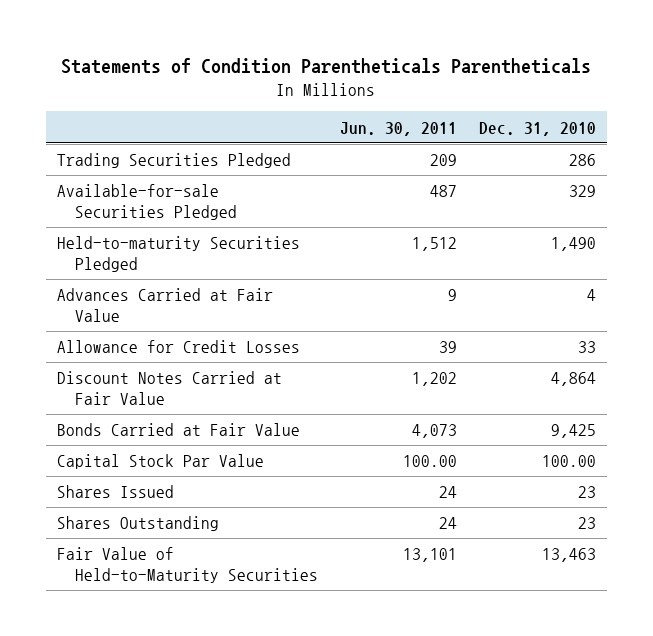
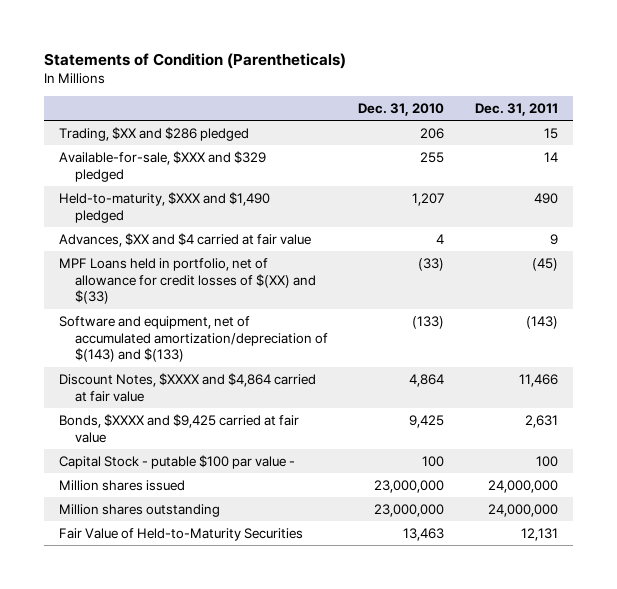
- Statements of Condition Parentheticals Parentheticals
+ Statements of Condition (Parentheticals)
- | Jun. 30, 2011 | Dec. 31, 2010
+ | Dec. 31, 2010 | Dec. 31, 2011
- Trading Securities Pledged | 209 | 286
- Available-for-sale Securities Pledged | 487 | 329
- Held-to-maturity Securities Pledged | 1,512 | 1,490
- Advances Carried at Fair Value | 9 | 4
- Allowance for Credit Losses | 39 | 33
- Discount Notes Carried at Fair Value | 1,202 | 4,864
- Bonds Carried at Fair Value | 4,073 | 9,425
- Capital Stock Par Value | 100.00 | 100.00
- Shares Issued | 24 | 23
- Shares Outstanding | 24 | 23
+ Trading, $XX and $286 pledged | 206 | 15
+ Available-for-sale, $XXX and $329 pledged | 255 | 14
+ Held-to-maturity, $XXX and $1,490 pledged | 1,207 | 490
+ Advances, $XX and $4 carried at fair value | 4 | 9
+ MPF Loans held in portfolio, net of allowance for credit losses of $(XX) and $(33) | (33) | (45)
+ Software and equipment, net of accumulated amortization/depreciation of $(143) and $(133) | (133) | (143)
+ Discount Notes, $XXXX and $4,864 carried at fair value | 4,864 | 11,466
+ Bonds, $XXXX and $9,425 carried at fair value | 9,425 | 2,631
+ Capital Stock - putable $100 par value - | 100 | 100
+ Million shares issued | 23,000,000 | 24,000,000
+ Million shares outstanding | 23,000,000 | 24,000,000

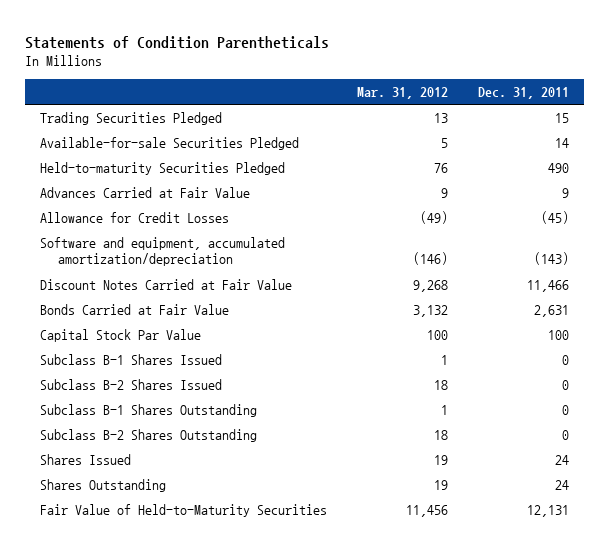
- Statements of Condition (Parentheticals)
+ Statements of Condition Parentheticals
- | Dec. 31, 2010 | Dec. 31, 2011
+ | Mar. 31, 2012 | Dec. 31, 2011
- Trading, $XX and $286 pledged | 206 | 15
- Available-for-sale, $XXX and $329 pledged | 255 | 14
- Held-to-maturity, $XXX and $1,490 pledged | 1,207 | 490
- Advances, $XX and $4 carried at fair value | 4 | 9
- MPF Loans held in portfolio, net of allowance for credit losses of $(XX) and $(33) | (33) | (45)
- Software and equipment, net of accumulated amortization/depreciation of $(143) and $(133) | (133) | (143)
- Discount Notes, $XXXX and $4,864 carried at fair value | 4,864 | 11,466
- Bonds, $XXXX and $9,425 carried at fair value | 9,425 | 2,631
- Capital Stock - putable $100 par value - | 100 | 100
- Million shares issued | 23,000,000 | 24,000,000
- Million shares outstanding | 23,000,000 | 24,000,000
+ Trading Securities Pledged | 13 | 15
+ Available-for-sale Securities Pledged | 5 | 14
+ Held-to-maturity Securities Pledged | 76 | 490
+ Advances Carried at Fair Value | 9 | 9
+ Allowance for Credit Losses | (49) | (45)
+ Software and equipment, accumulated amortization/depreciation | (146) | (143)
+ Discount Notes Carried at Fair Value | 9,268 | 11,466
+ Bonds Carried at Fair Value | 3,132 | 2,631
+ Capital Stock Par Value | 100 | 100
+ Subclass B-1 Shares Issued | 1 | 0
+ Subclass B-2 Shares Issued | 18 | 0
+ Subclass B-1 Shares Outstanding | 1 | 0
+ Subclass B-2 Shares Outstanding | 18 | 0
+ Shares Issued | 19 | 24
+ Shares Outstanding | 19 | 24

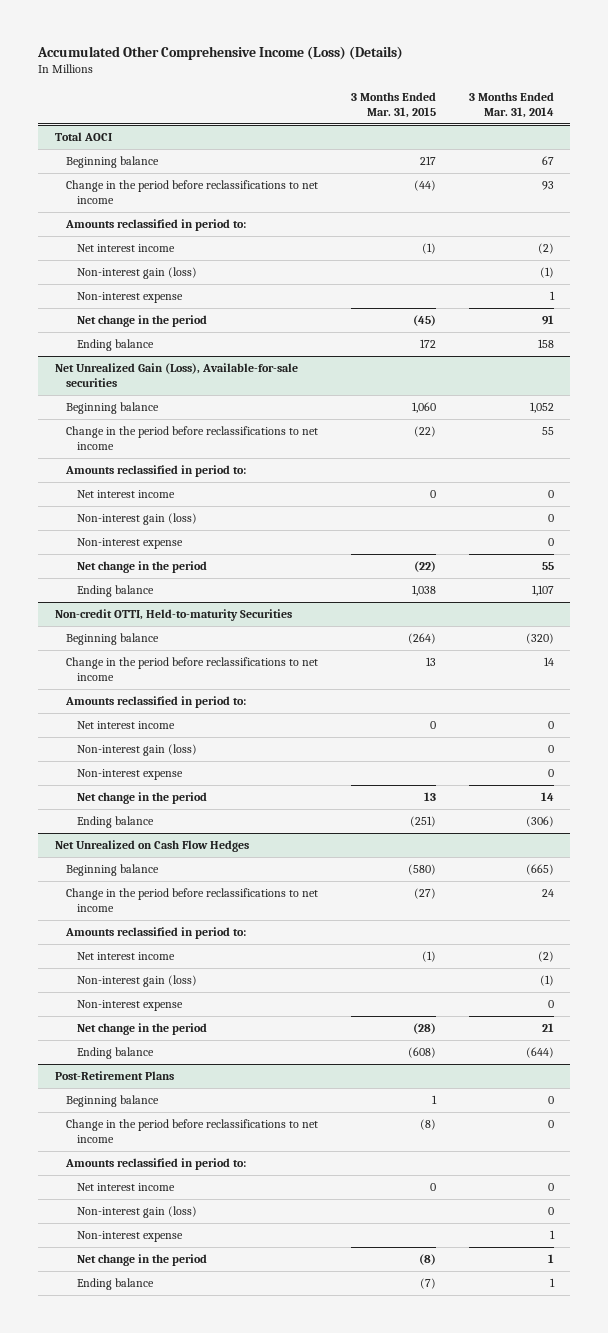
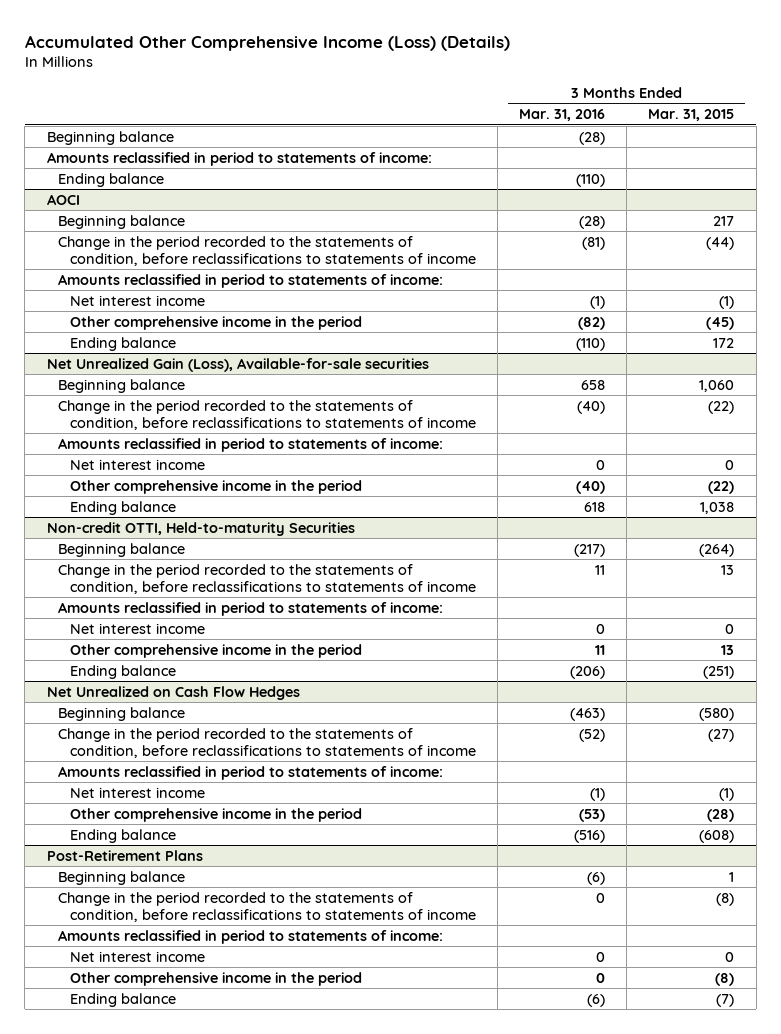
- | 3 Months Ended Mar. 31, 2015 | 3 Months Ended Mar. 31, 2014
+ | 3 Months Ended Mar. 31, 2016 | 3 Months Ended Mar. 31, 2015
- Total AOCI
+ Beginning balance | (28) |
+ Amounts reclassified in period to statements of income:
+ Ending balance | (110) |
+ AOCI
- Change in the period before reclassifications to net income | (44) | 93
- Amounts reclassified in period to:
+ Change in the period recorded to the statements of condition, before reclassifications to statements of income | (81) | (44)
+ Amounts reclassified in period to statements of income:
- Non-interest gain (loss) | | (1)
- Non-interest expense | | 1
- Net change in the period | (45) | 91
+ Other comprehensive income in the period | (82) | (45)
@ Net Unrealized Gain (Loss), Available-for-sale securities
- Change in the period before reclassifications to net income | (22) | 55
- Amounts reclassified in period to:
+ Change in the period recorded to the statements of condition, before reclassifications to statements of income | (40) | (22)
+ Amounts reclassified in period to statements of income:
- Non-interest gain (loss) | | 0
- Non-interest expense | | 0
- Net change in the period | (22) | 55
+ Other comprehensive income in the period | (40) | (22)
@ Non-credit OTTI, Held-to-maturity Securities
- Change in the period before reclassifications to net income | 13 | 14
- Amounts reclassified in period to:
+ Change in the period recorded to the statements of condition, before reclassifications to statements of income | 11 | 13
+ Amounts reclassified in period to statements of income:
- Non-interest gain (loss) | | 0
- Non-interest expense | | 0
- Net change in the period | 13 | 14
+ Other comprehensive income in the period | 11 | 13
@ Net Unrealized on Cash Flow Hedges
- Change in the period before reclassifications to net income | (27) | 24
- Amounts reclassified in period to:
+ Change in the period recorded to the statements of condition, before reclassifications to statements of income | (52) | (27)
+ Amounts reclassified in period to statements of income:
- Non-interest gain (loss) | | (1)
- Non-interest expense | | 0
- Net change in the period | (28) | 21
+ Other comprehensive income in the period | (53) | (28)
@ Post-Retirement Plans
- Change in the period before reclassifications to net income | (8) | 0
- Amounts reclassified in period to:
+ Change in the period recorded to the statements of condition, before reclassifications to statements of income | 0 | (8)
+ Amounts reclassified in period to statements of income:
- Non-interest gain (loss) | | 0
- Non-interest expense | | 1
- Net change in the period | (8) | 1
+ Other comprehensive income in the period | 0 | (8)

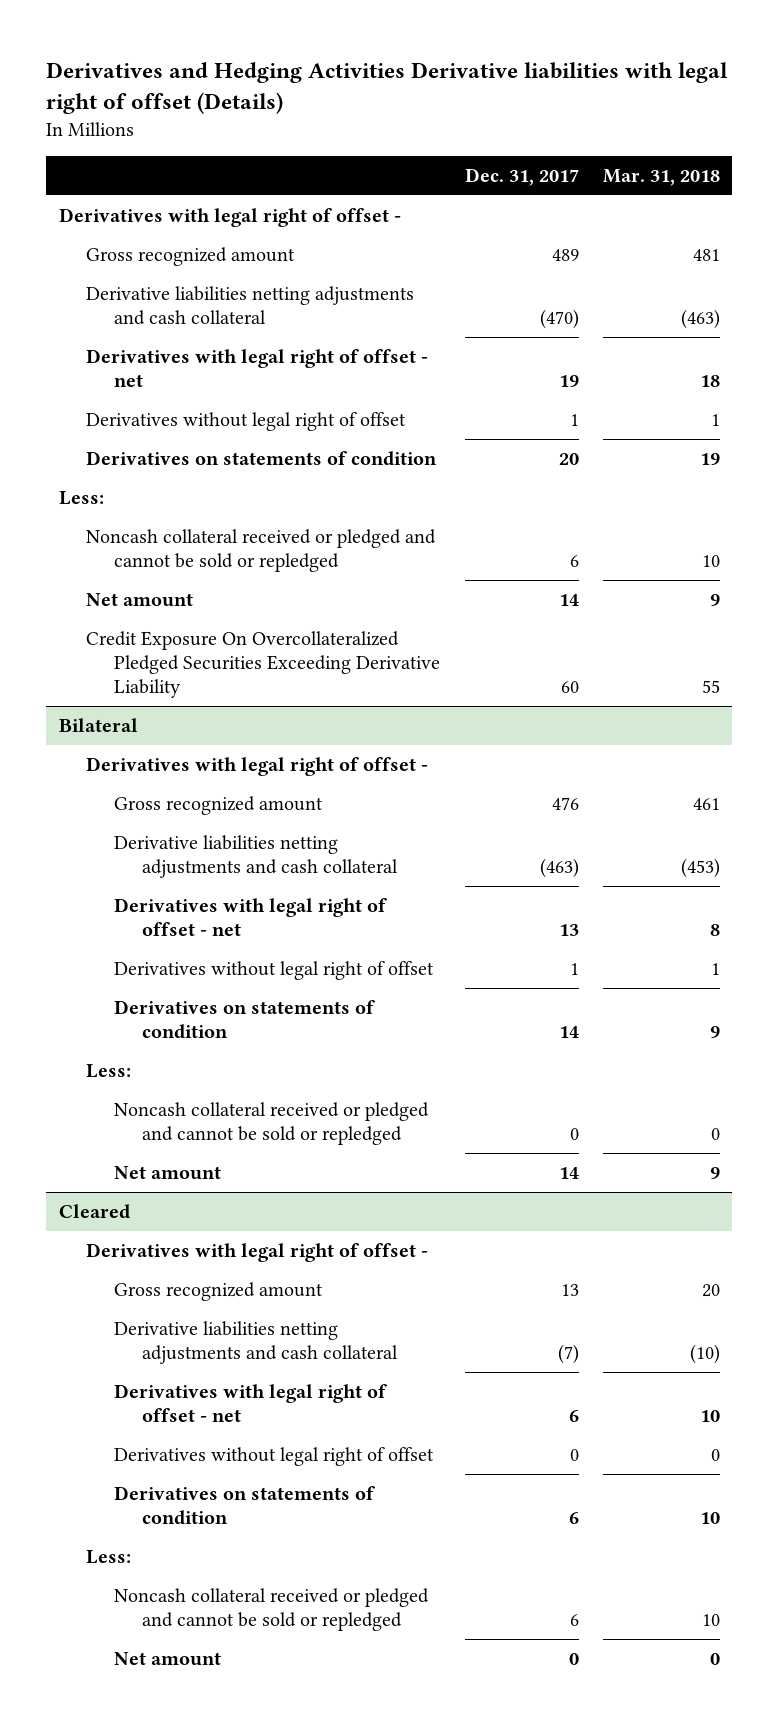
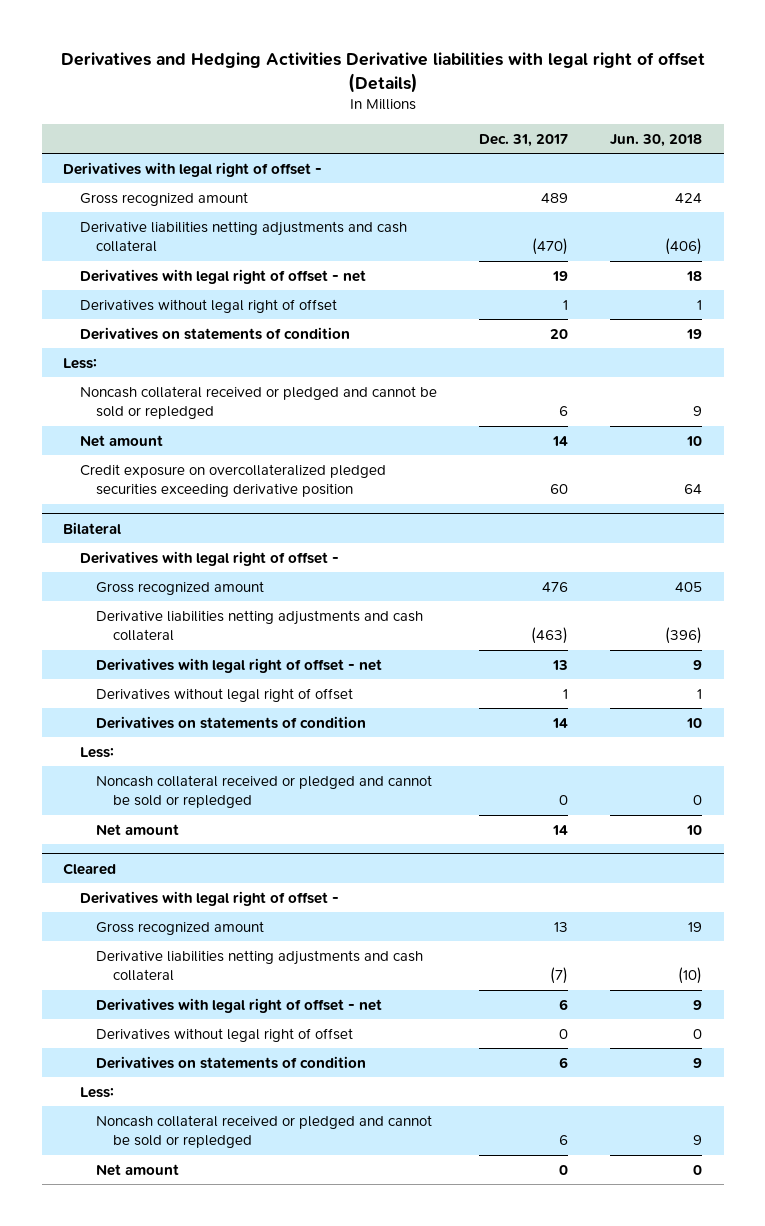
- | Dec. 31, 2017 | Mar. 31, 2018
+ | Dec. 31, 2017 | Jun. 30, 2018
- Credit Exposure On Overcollateralized Pledged Securities Exceeding Derivative Liability | 60 | 55
+ Credit exposure on overcollateralized pledged securities exceeding derivative position | 60 | 64

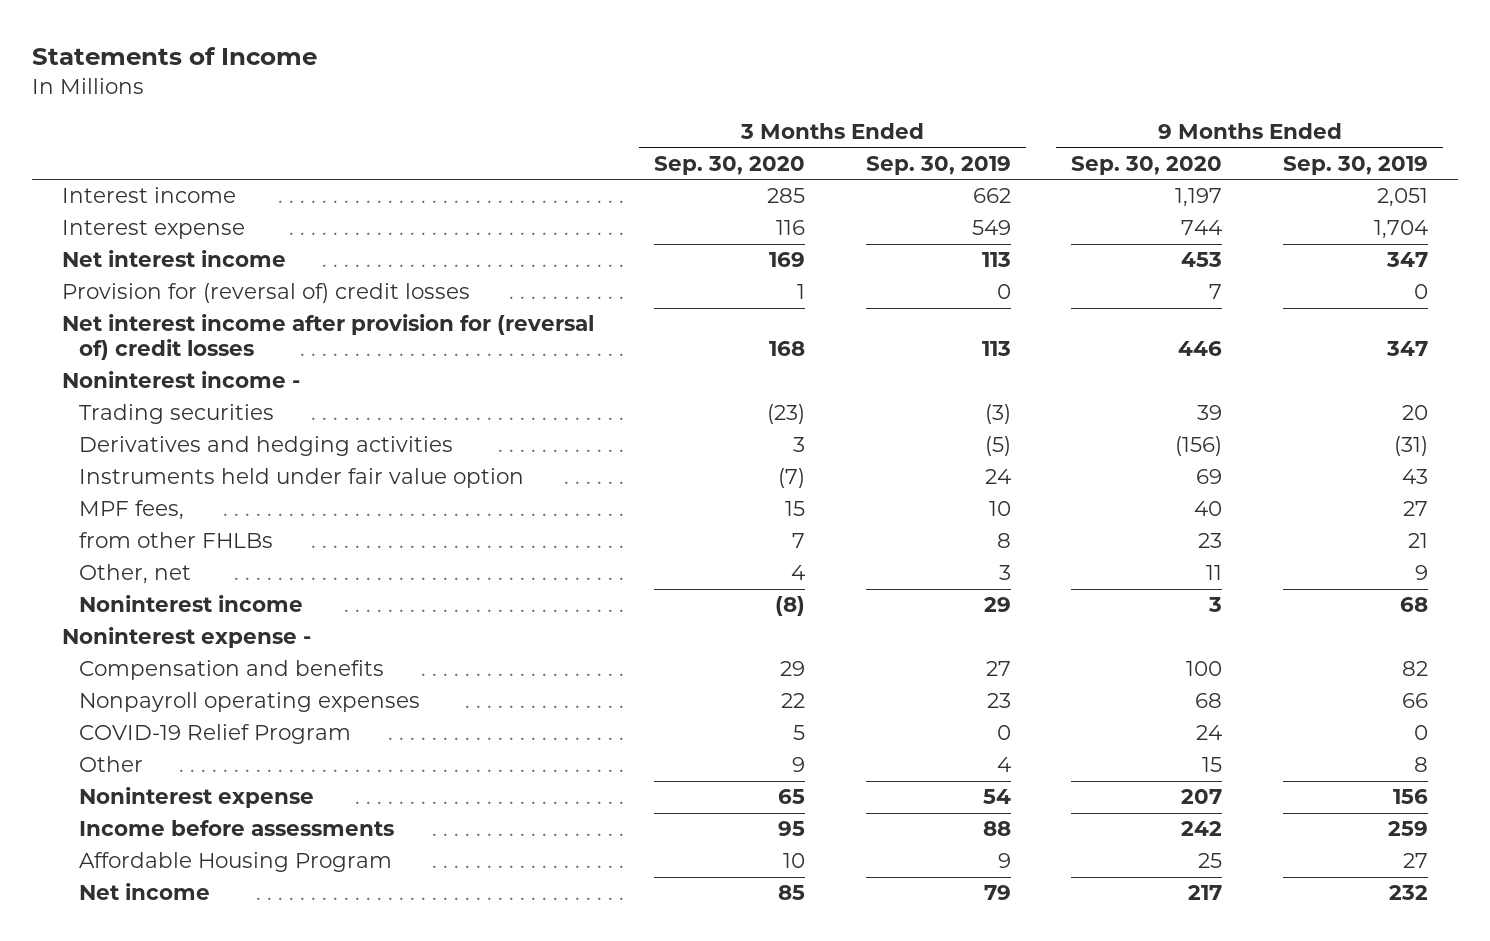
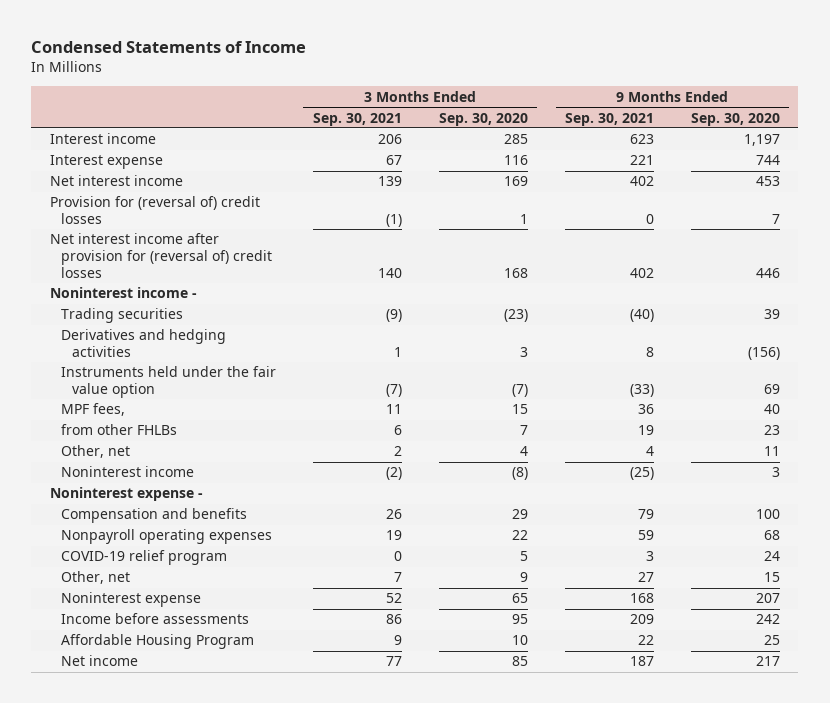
- Statements of Income
+ Condensed Statements of Income
- | 3 Months Ended Sep. 30, 2020 | 3 Months Ended Sep. 30, 2019 | 9 Months Ended Sep. 30, 2020 | 9 Months Ended Sep. 30, 2019
+ | 3 Months Ended Sep. 30, 2021 | 3 Months Ended Sep. 30, 2020 | 9 Months Ended Sep. 30, 2021 | 9 Months Ended Sep. 30, 2020
- Instruments held under fair value option | (7) | 24 | 69 | 43
+ Instruments held under the fair value option | (7) | (7) | (33) | 69
- COVID-19 Relief Program | 5 | 0 | 24 | 0
- Other | 9 | 4 | 15 | 8
+ COVID-19 relief program | 0 | 5 | 3 | 24
+ Other, net | 7 | 9 | 27 | 15

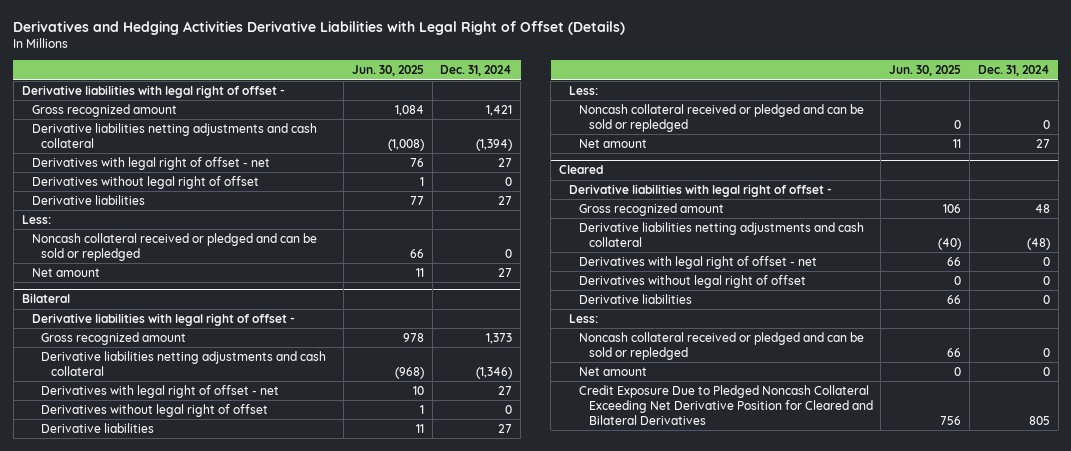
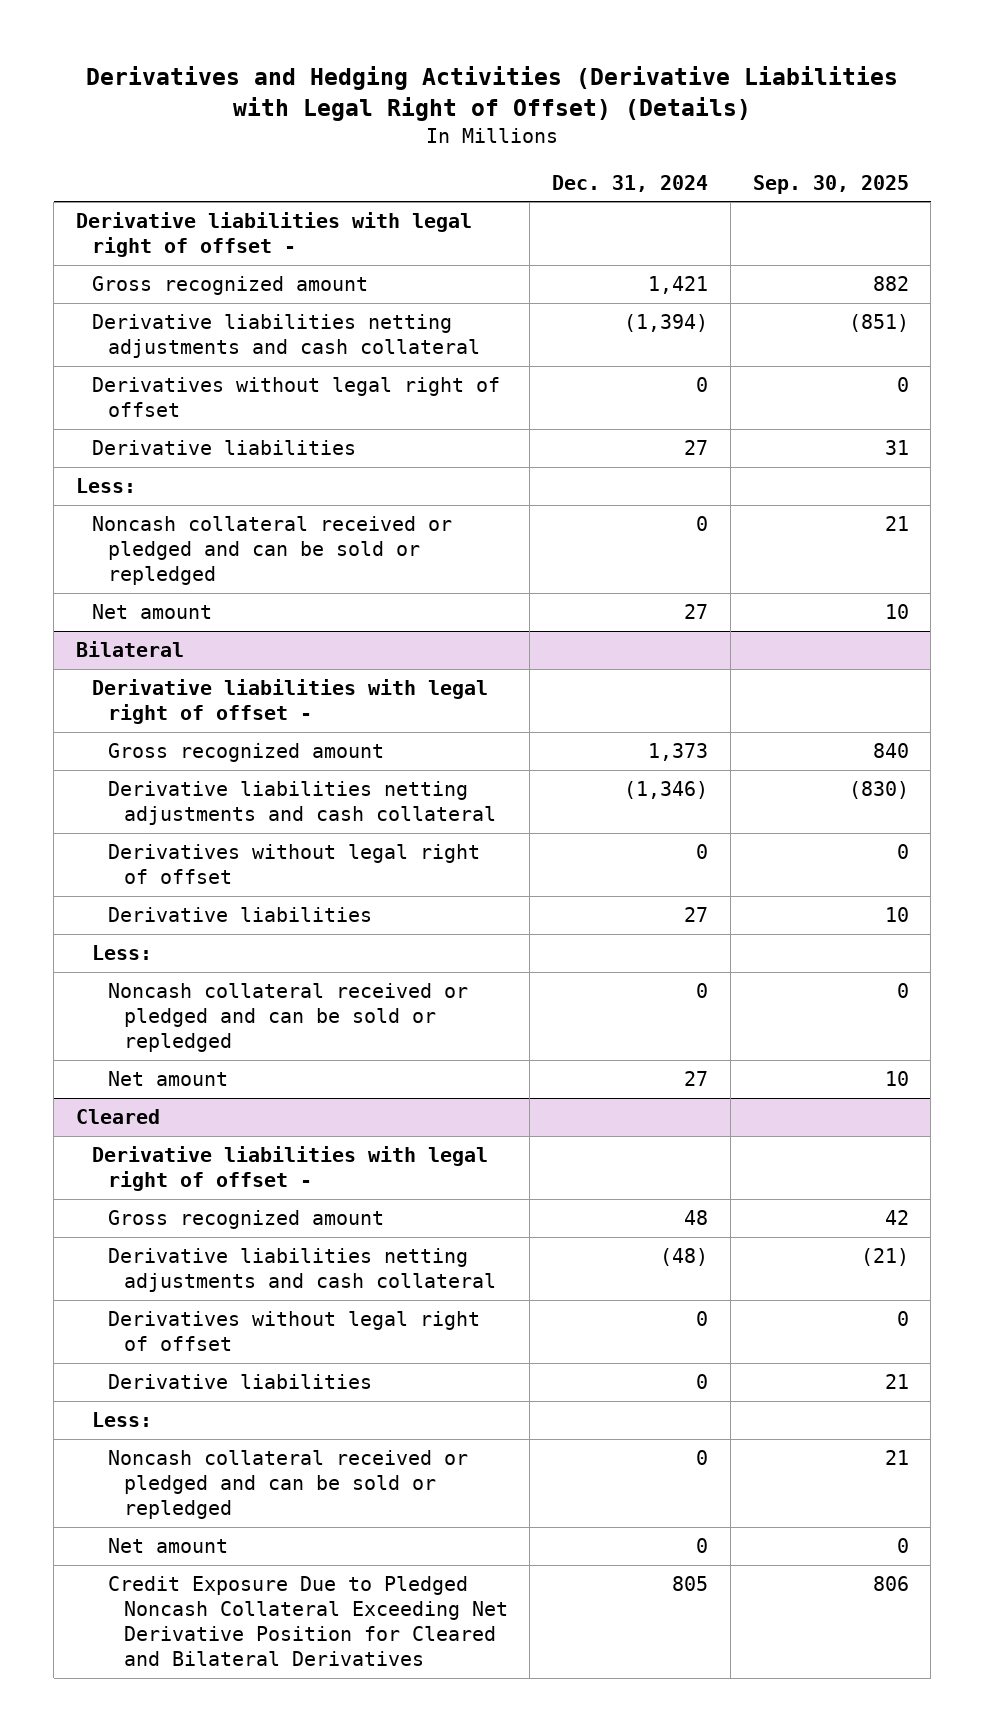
- Derivatives and Hedging Activities Derivative Liabilities with Legal Right of Offset (Details)
+ Derivatives and Hedging Activities (Derivative Liabilities with Legal Right of Offset) (Details)
- | Jun. 30, 2025 | Dec. 31, 2024
+ | Dec. 31, 2024 | Sep. 30, 2025
- Derivatives with legal right of offset - net | 76 | 27
@ Bilateral
- Derivatives with legal right of offset - net | 10 | 27
@ Cleared
- Derivatives with legal right of offset - net | 66 | 0

